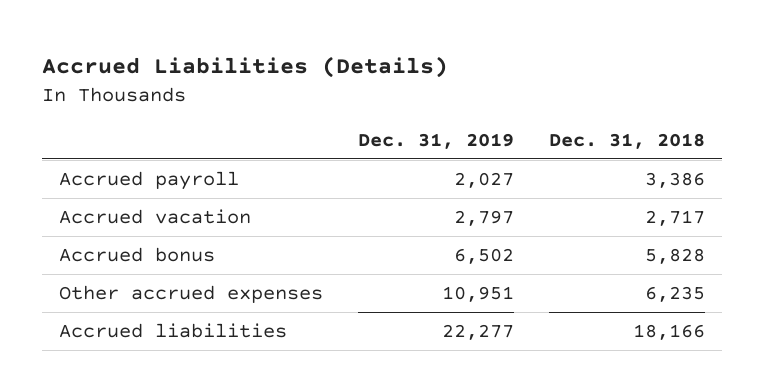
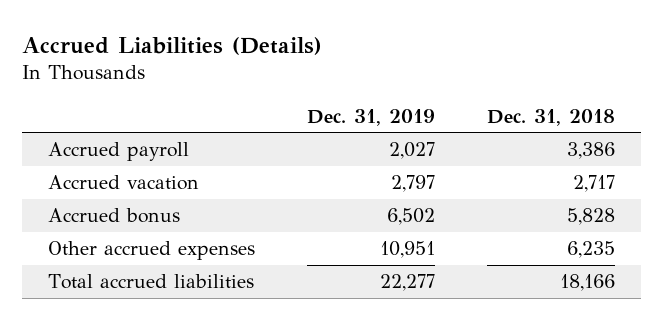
- Accrued liabilities | 22,277 | 18,166
+ Total accrued liabilities | 22,277 | 18,166

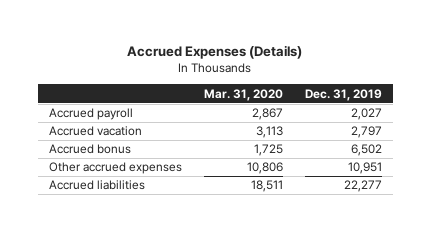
- Accrued Liabilities (Details)
+ Accrued Expenses (Details)
- | Dec. 31, 2019 | Dec. 31, 2018
+ | Mar. 31, 2020 | Dec. 31, 2019
- Total accrued liabilities | 22,277 | 18,166
+ Accrued liabilities | 18,511 | 22,277

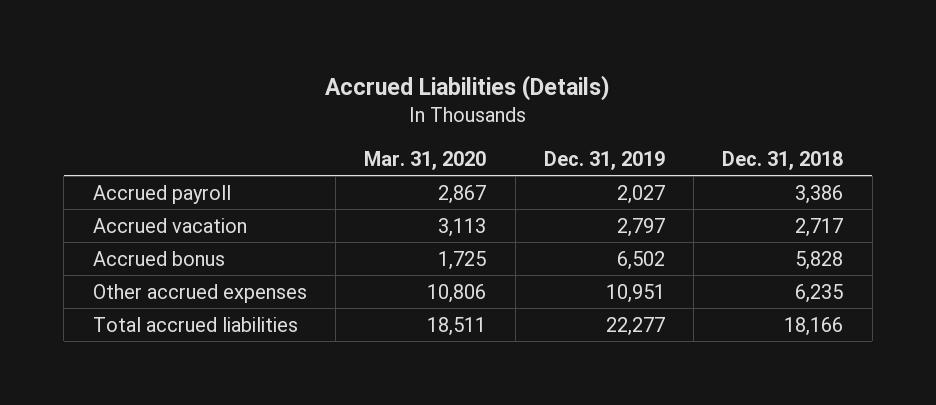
- Accrued Expenses (Details)
+ Accrued Liabilities (Details)
- | Mar. 31, 2020 | Dec. 31, 2019
+ | Mar. 31, 2020 | Dec. 31, 2019 | Dec. 31, 2018
- Accrued liabilities | 18,511 | 22,277
+ Total accrued liabilities | 18,511 | 22,277 | 18,166

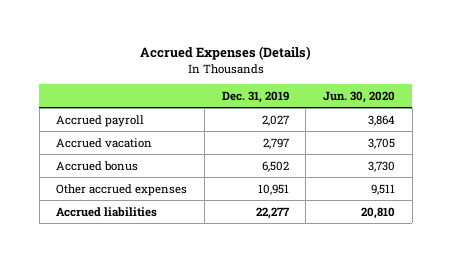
- Accrued Liabilities (Details)
+ Accrued Expenses (Details)
- | Mar. 31, 2020 | Dec. 31, 2019 | Dec. 31, 2018
+ | Dec. 31, 2019 | Jun. 30, 2020
- Total accrued liabilities | 18,511 | 22,277 | 18,166
+ Accrued liabilities | 22,277 | 20,810

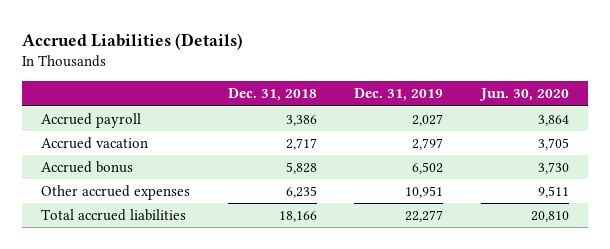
- Accrued Expenses (Details)
+ Accrued Liabilities (Details)
- | Dec. 31, 2019 | Jun. 30, 2020
+ | Dec. 31, 2018 | Dec. 31, 2019 | Jun. 30, 2020
- Accrued liabilities | 22,277 | 20,810
+ Total accrued liabilities | 18,166 | 22,277 | 20,810

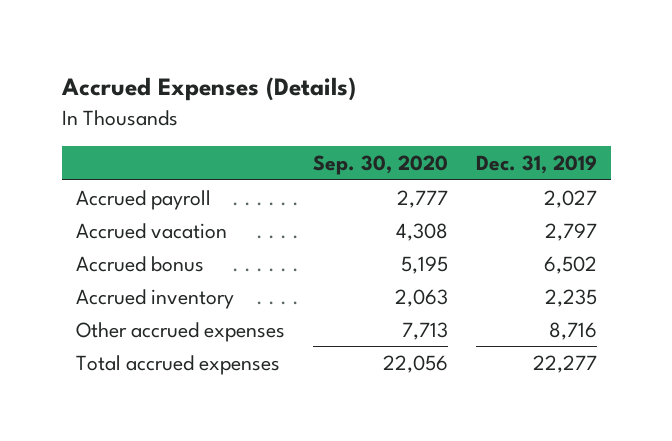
- Accrued Liabilities (Details)
+ Accrued Expenses (Details)
- | Dec. 31, 2018 | Dec. 31, 2019 | Jun. 30, 2020
+ | Sep. 30, 2020 | Dec. 31, 2019
- Other accrued expenses | 6,235 | 10,951 | 9,511
- Total accrued liabilities | 18,166 | 22,277 | 20,810
+ Accrued inventory | 2,063 | 2,235
+ Other accrued expenses | 7,713 | 8,716
+ Total accrued expenses | 22,056 | 22,277

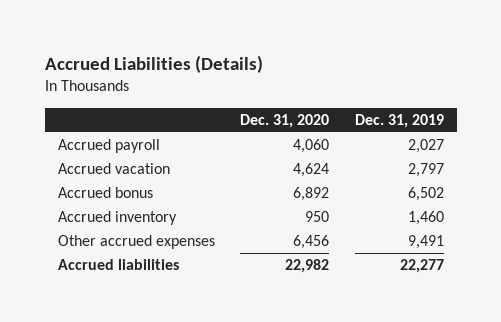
- Accrued Expenses (Details)
+ Accrued Liabilities (Details)
- | Sep. 30, 2020 | Dec. 31, 2019
+ | Dec. 31, 2020 | Dec. 31, 2019
- Accrued inventory | 2,063 | 2,235
- Other accrued expenses | 7,713 | 8,716
- Total accrued expenses | 22,056 | 22,277
+ Accrued inventory | 950 | 1,460
+ Other accrued expenses | 6,456 | 9,491
+ Accrued liabilities | 22,982 | 22,277

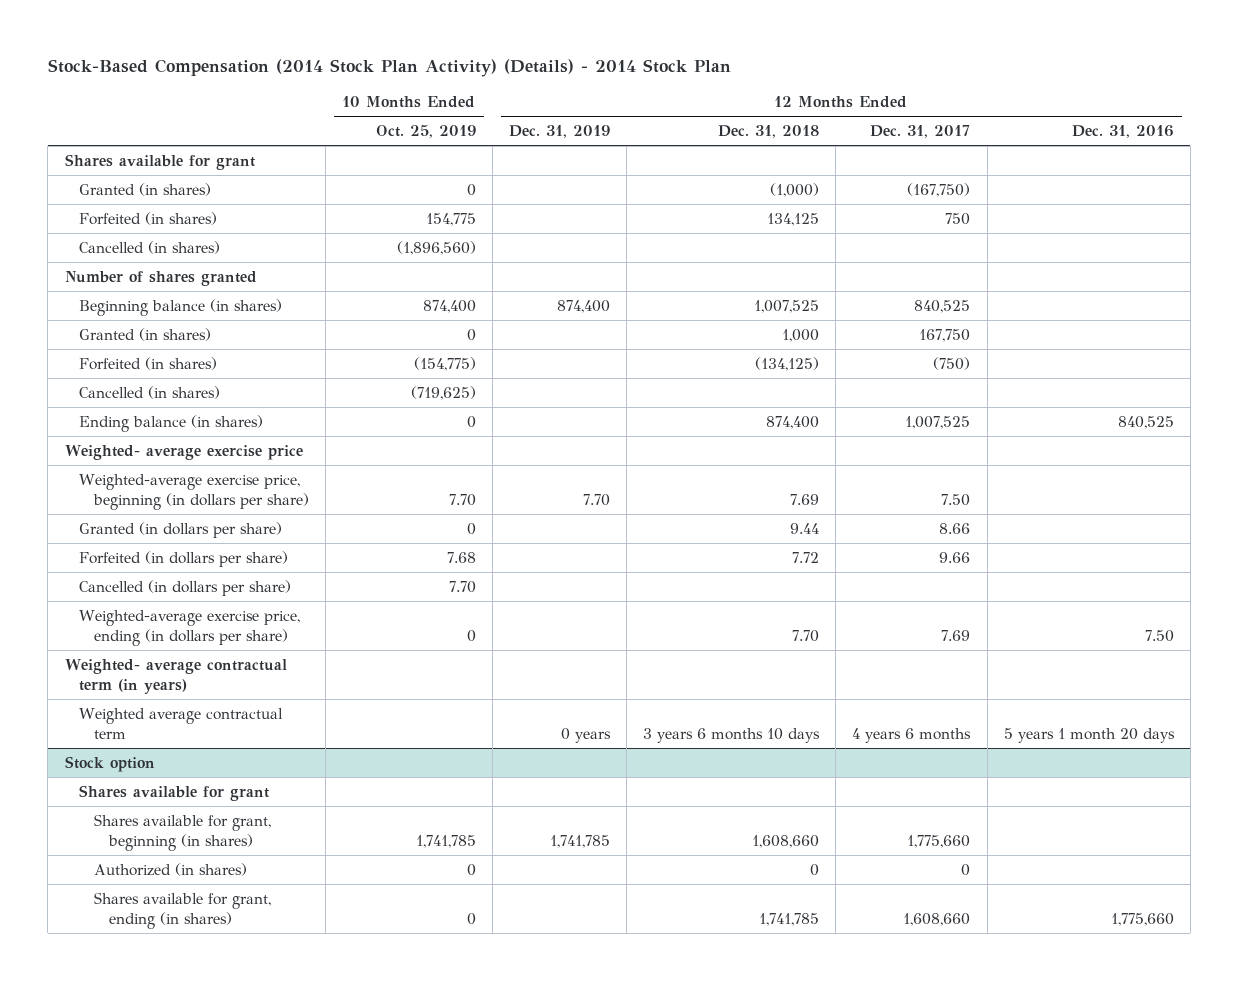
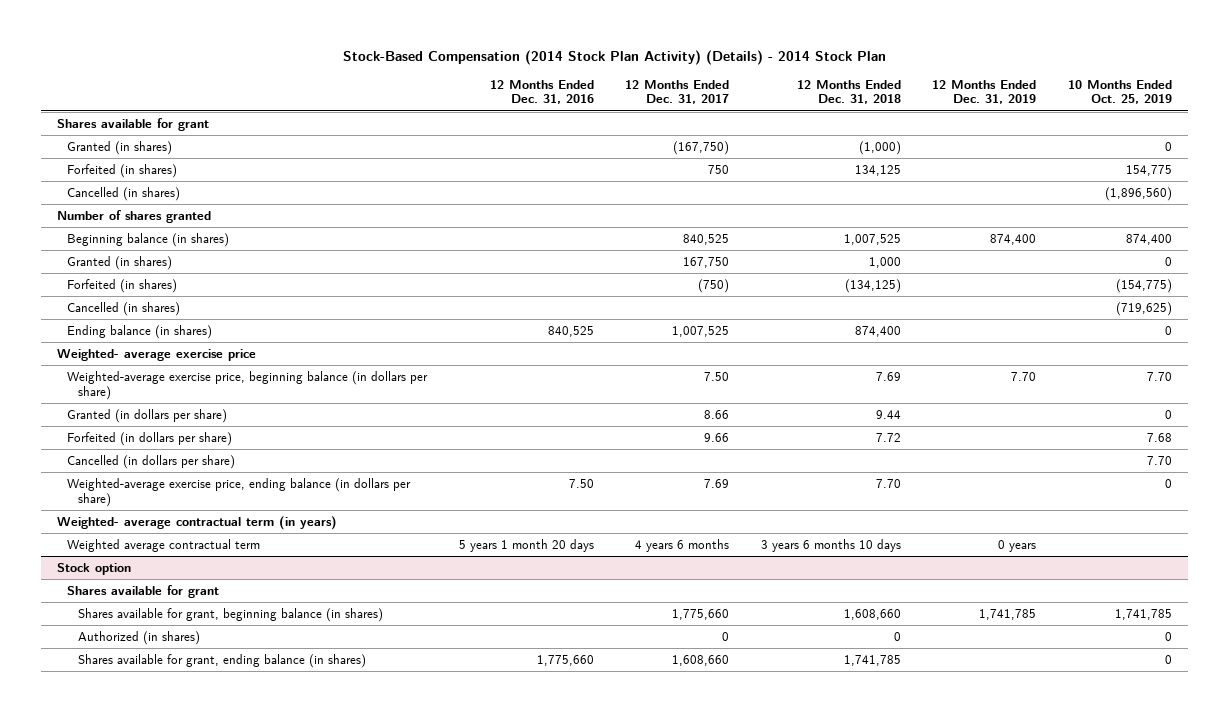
- | 10 Months Ended Oct. 25, 2019 | 12 Months Ended Dec. 31, 2019 | 12 Months Ended Dec. 31, 2018 | 12 Months Ended Dec. 31, 2017 | 12 Months Ended Dec. 31, 2016
+ | 12 Months Ended Dec. 31, 2016 | 12 Months Ended Dec. 31, 2017 | 12 Months Ended Dec. 31, 2018 | 12 Months Ended Dec. 31, 2019 | 10 Months Ended Oct. 25, 2019
- Weighted-average exercise price, beginning (in dollars per share) | 7.70 | 7.70 | 7.69 | 7.50 |
+ Weighted-average exercise price, beginning balance (in dollars per share) | | 7.50 | 7.69 | 7.70 | 7.70
- Weighted-average exercise price, ending (in dollars per share) | 0 | | 7.70 | 7.69 | 7.50
+ Weighted-average exercise price, ending balance (in dollars per share) | 7.50 | 7.69 | 7.70 | | 0
@ Stock option
- Shares available for grant, beginning (in shares) | 1,741,785 | 1,741,785 | 1,608,660 | 1,775,660 |
+ Shares available for grant, beginning balance (in shares) | | 1,775,660 | 1,608,660 | 1,741,785 | 1,741,785
- Shares available for grant, ending (in shares) | 0 | | 1,741,785 | 1,608,660 | 1,775,660
+ Shares available for grant, ending balance (in shares) | 1,775,660 | 1,608,660 | 1,741,785 | | 0

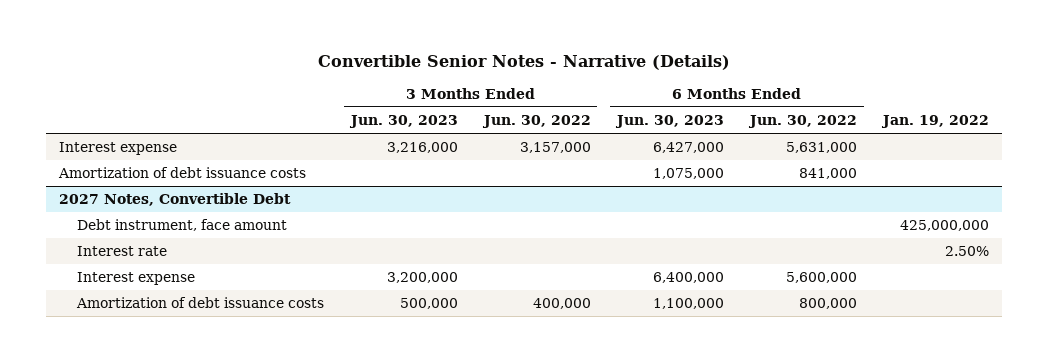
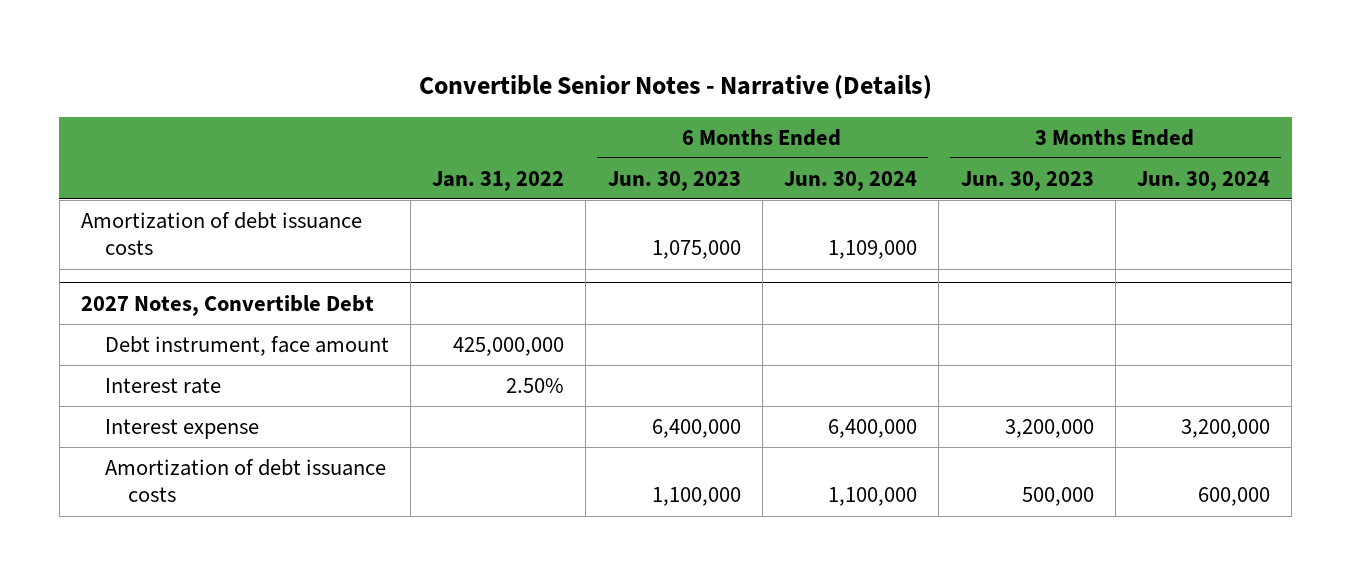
- | 3 Months Ended Jun. 30, 2023 | 3 Months Ended Jun. 30, 2022 | 6 Months Ended Jun. 30, 2023 | 6 Months Ended Jun. 30, 2022 | Jan. 19, 2022
+ | Jan. 31, 2022 | 6 Months Ended Jun. 30, 2023 | 6 Months Ended Jun. 30, 2024 | 3 Months Ended Jun. 30, 2023 | 3 Months Ended Jun. 30, 2024
- Interest expense | 3,216,000 | 3,157,000 | 6,427,000 | 5,631,000 |

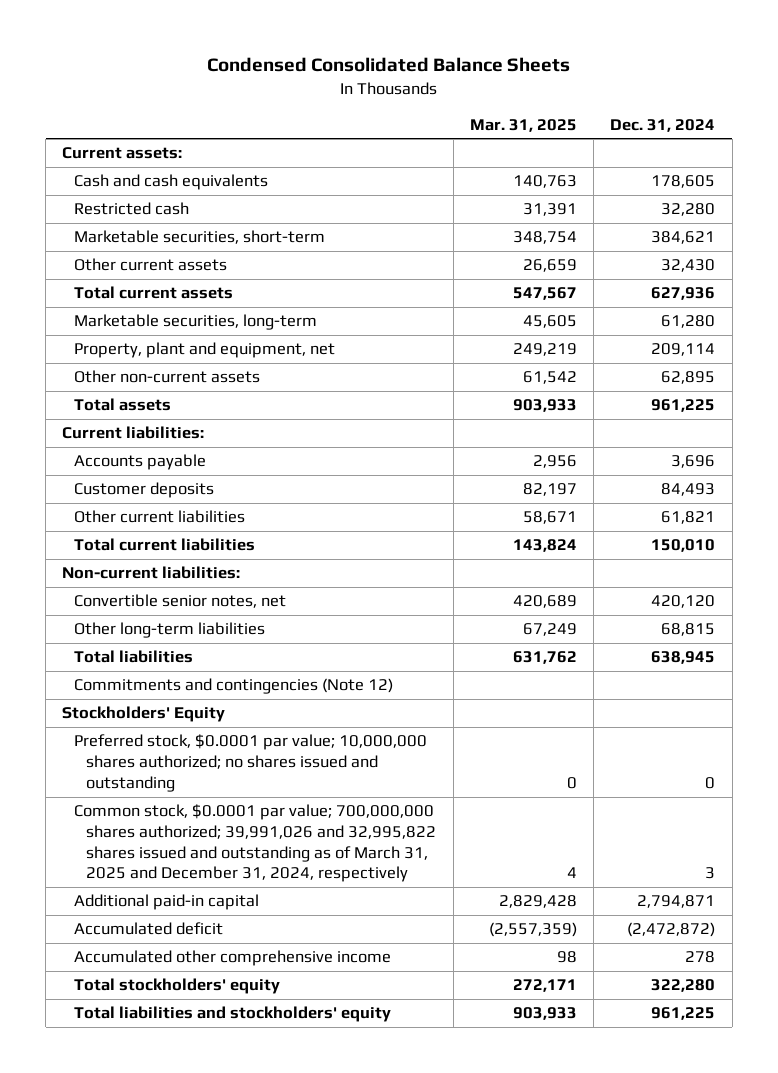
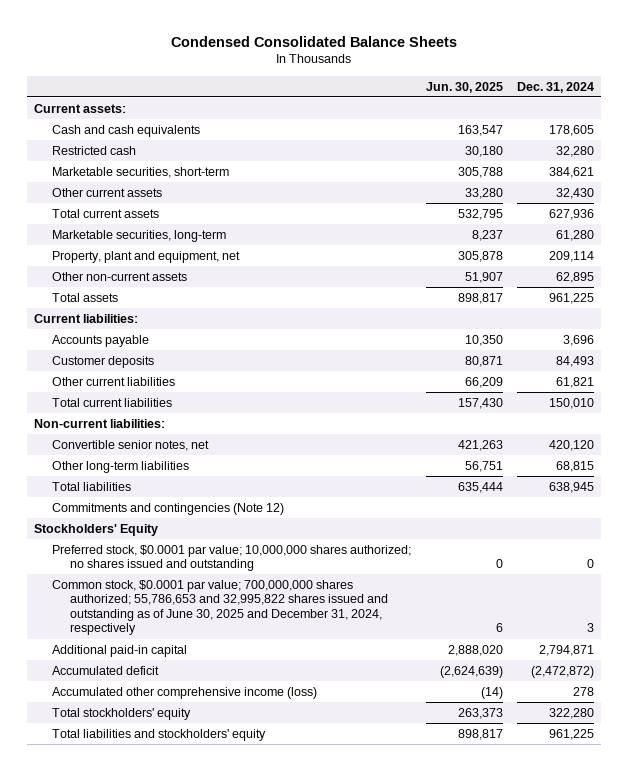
- | Mar. 31, 2025 | Dec. 31, 2024
+ | Jun. 30, 2025 | Dec. 31, 2024
- Common stock, $0.0001 par value; 700,000,000 shares authorized; 39,991,026 and 32,995,822 shares issued and outstanding as of March 31, 2025 and December 31, 2024, respectively | 4 | 3
+ Common stock, $0.0001 par value; 700,000,000 shares authorized; 55,786,653 and 32,995,822 shares issued and outstanding as of June 30, 2025 and December 31, 2024, respectively | 6 | 3
- Accumulated other comprehensive income | 98 | 278
+ Accumulated other comprehensive income (loss) | (14) | 278

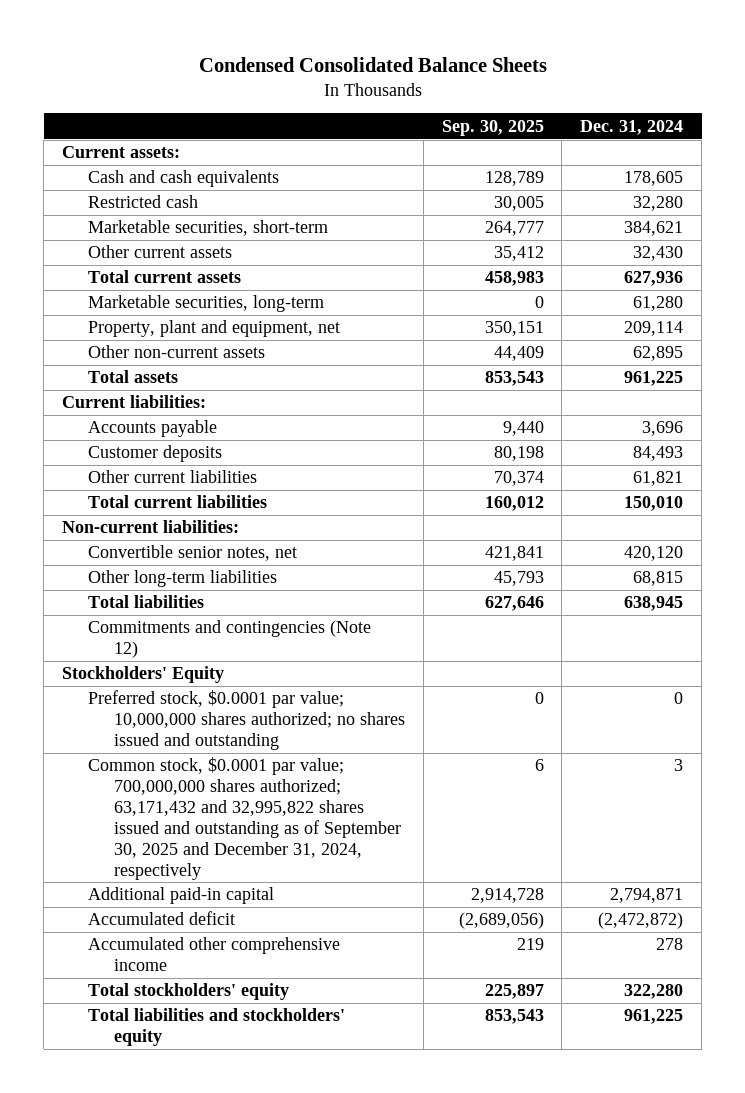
- | Jun. 30, 2025 | Dec. 31, 2024
+ | Sep. 30, 2025 | Dec. 31, 2024
- Common stock, $0.0001 par value; 700,000,000 shares authorized; 55,786,653 and 32,995,822 shares issued and outstanding as of June 30, 2025 and December 31, 2024, respectively | 6 | 3
+ Common stock, $0.0001 par value; 700,000,000 shares authorized; 63,171,432 and 32,995,822 shares issued and outstanding as of September 30, 2025 and December 31, 2024, respectively | 6 | 3
- Accumulated other comprehensive income (loss) | (14) | 278
+ Accumulated other comprehensive income | 219 | 278

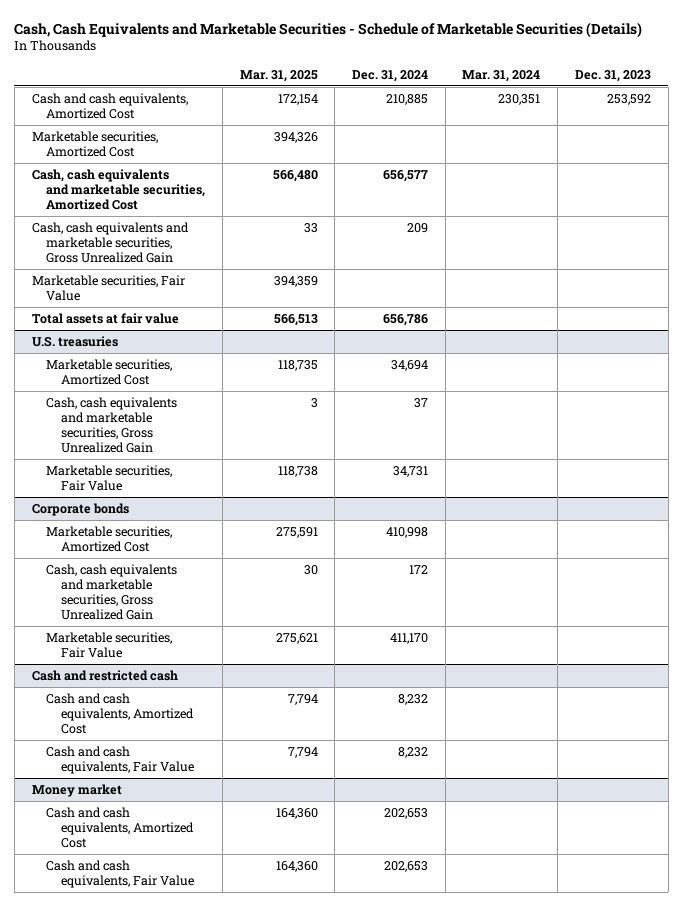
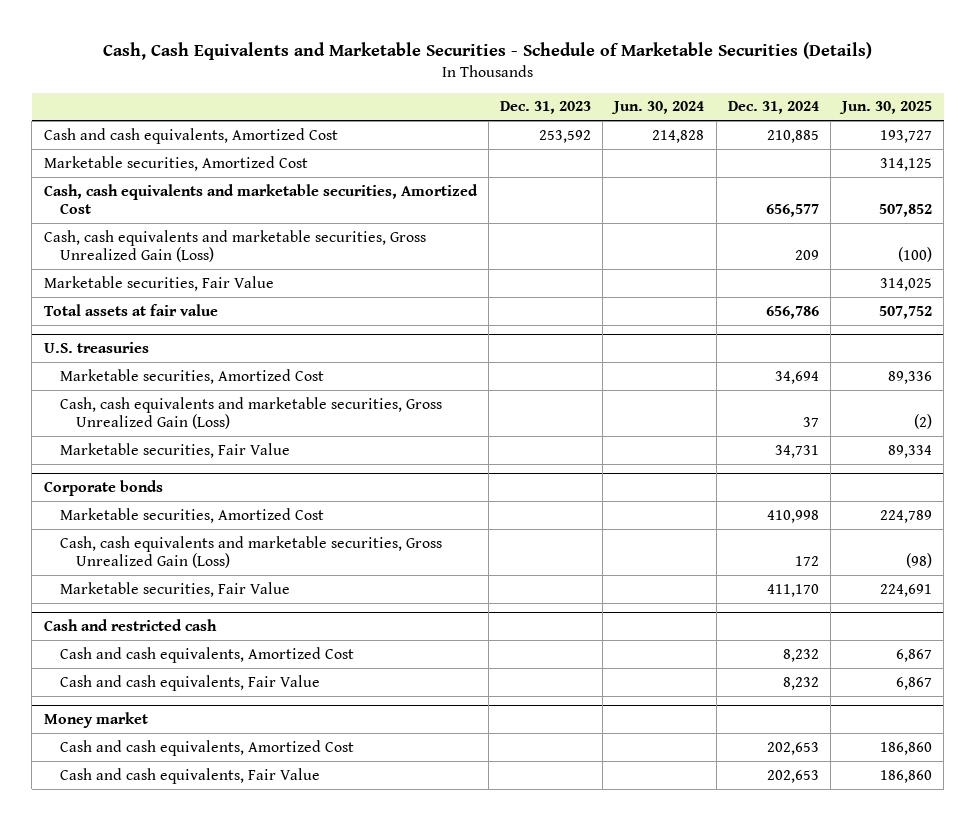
- | Mar. 31, 2025 | Dec. 31, 2024 | Mar. 31, 2024 | Dec. 31, 2023
+ | Dec. 31, 2023 | Jun. 30, 2024 | Dec. 31, 2024 | Jun. 30, 2025
- Cash, cash equivalents and marketable securities, Gross Unrealized Gain | 33 | 209 | |
+ Cash, cash equivalents and marketable securities, Gross Unrealized Gain (Loss) | | | 209 | (100)
@ U.S. treasuries
- Cash, cash equivalents and marketable securities, Gross Unrealized Gain | 3 | 37 | |
+ Cash, cash equivalents and marketable securities, Gross Unrealized Gain (Loss) | | | 37 | (2)
@ Corporate bonds
- Cash, cash equivalents and marketable securities, Gross Unrealized Gain | 30 | 172 | |
+ Cash, cash equivalents and marketable securities, Gross Unrealized Gain (Loss) | | | 172 | (98)

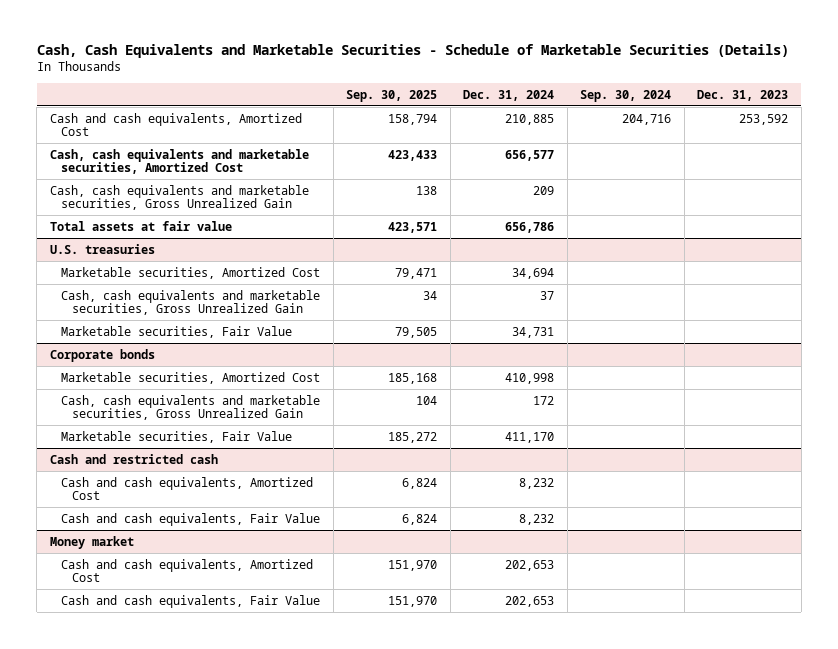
- | Dec. 31, 2023 | Jun. 30, 2024 | Dec. 31, 2024 | Jun. 30, 2025
+ | Sep. 30, 2025 | Dec. 31, 2024 | Sep. 30, 2024 | Dec. 31, 2023
- Marketable securities, Amortized Cost | | | | 314,125
- Cash, cash equivalents and marketable securities, Gross Unrealized Gain (Loss) | | | 209 | (100)
- Marketable securities, Fair Value | | | | 314,025
+ Cash, cash equivalents and marketable securities, Gross Unrealized Gain | 138 | 209 | |
@ U.S. treasuries
- Cash, cash equivalents and marketable securities, Gross Unrealized Gain (Loss) | | | 37 | (2)
+ Cash, cash equivalents and marketable securities, Gross Unrealized Gain | 34 | 37 | |
@ Corporate bonds
- Cash, cash equivalents and marketable securities, Gross Unrealized Gain (Loss) | | | 172 | (98)
+ Cash, cash equivalents and marketable securities, Gross Unrealized Gain | 104 | 172 | |

